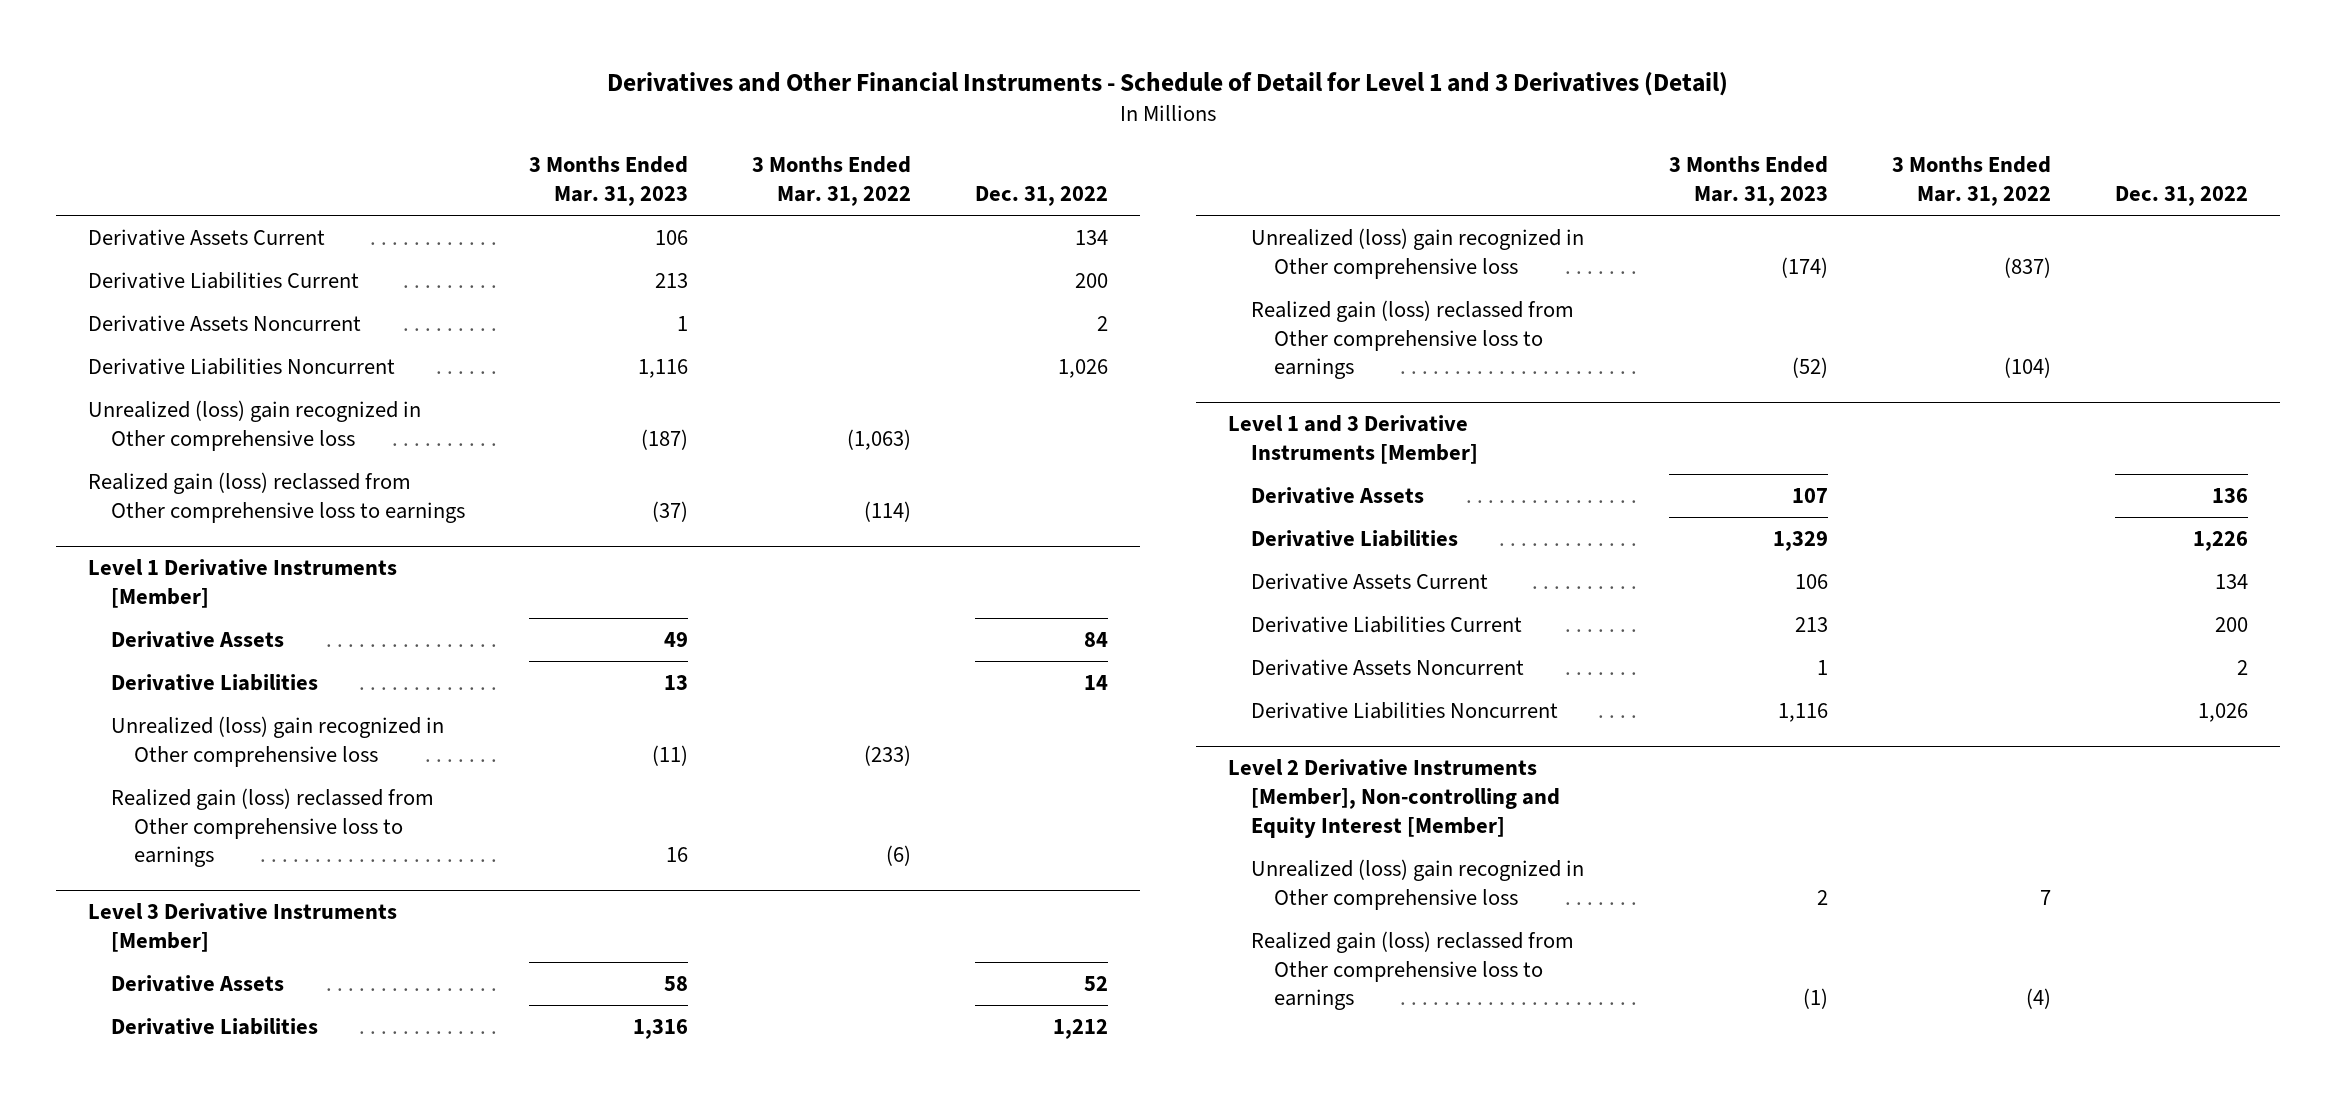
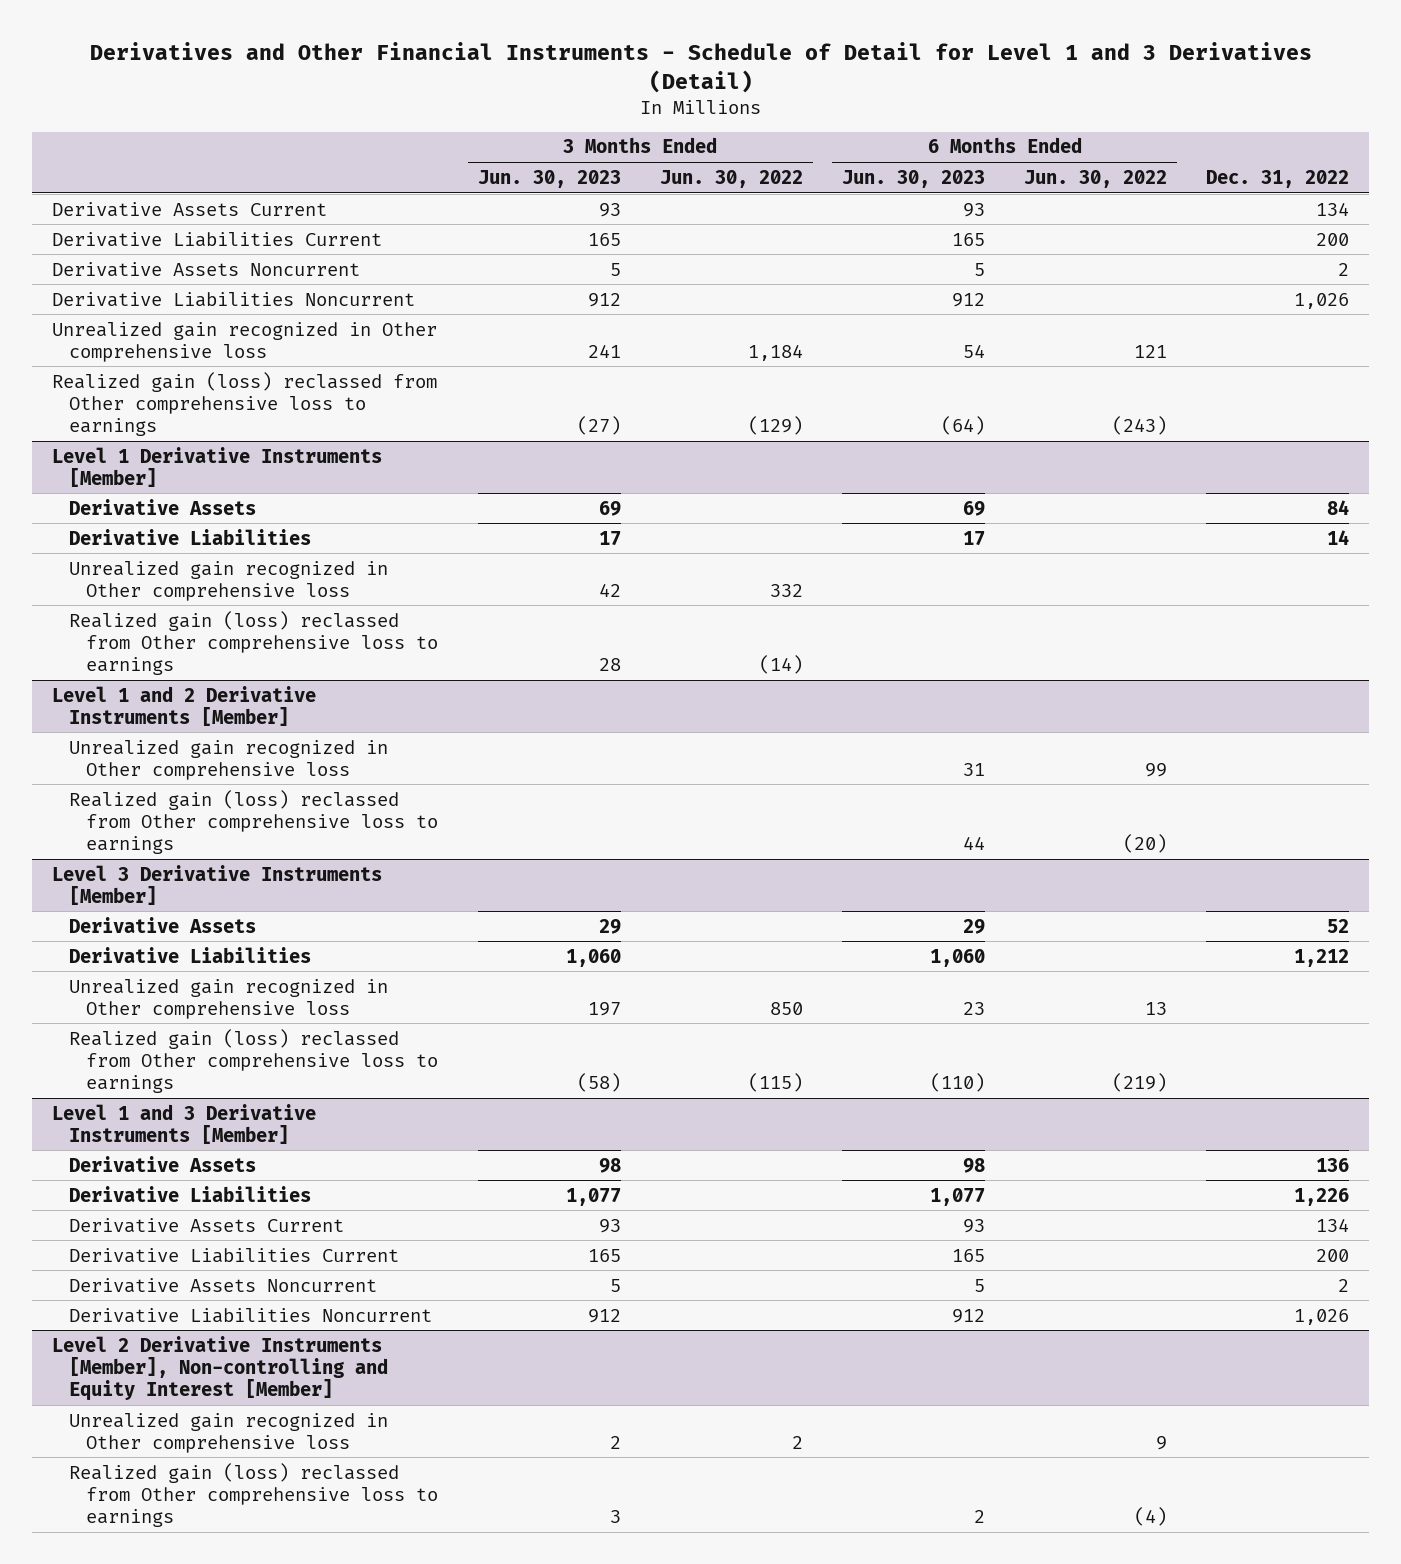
- | 3 Months Ended Mar. 31, 2023 | 3 Months Ended Mar. 31, 2022 | Dec. 31, 2022
+ | 3 Months Ended Jun. 30, 2023 | 3 Months Ended Jun. 30, 2022 | 6 Months Ended Jun. 30, 2023 | 6 Months Ended Jun. 30, 2022 | Dec. 31, 2022
- Unrealized (loss) gain recognized in Other comprehensive loss | (187) | (1,063) |
+ Unrealized gain recognized in Other comprehensive loss | 241 | 1,184 | 54 | 121 |
@ Level 1 Derivative Instruments [Member]
- Unrealized (loss) gain recognized in Other comprehensive loss | (11) | (233) |
+ Unrealized gain recognized in Other comprehensive loss | 42 | 332 | | |
+ Level 1 and 2 Derivative Instruments [Member]
+ Unrealized gain recognized in Other comprehensive loss | | | 31 | 99 |
+ Realized gain (loss) reclassed from Other comprehensive loss to earnings | | | 44 | (20) |
@ Level 3 Derivative Instruments [Member]
- Unrealized (loss) gain recognized in Other comprehensive loss | (174) | (837) |
+ Unrealized gain recognized in Other comprehensive loss | 197 | 850 | 23 | 13 |
@ Level 2 Derivative Instruments [Member], Non-controlling and Equity Interest [Member]
- Unrealized (loss) gain recognized in Other comprehensive loss | 2 | 7 |
+ Unrealized gain recognized in Other comprehensive loss | 2 | 2 | | 9 |

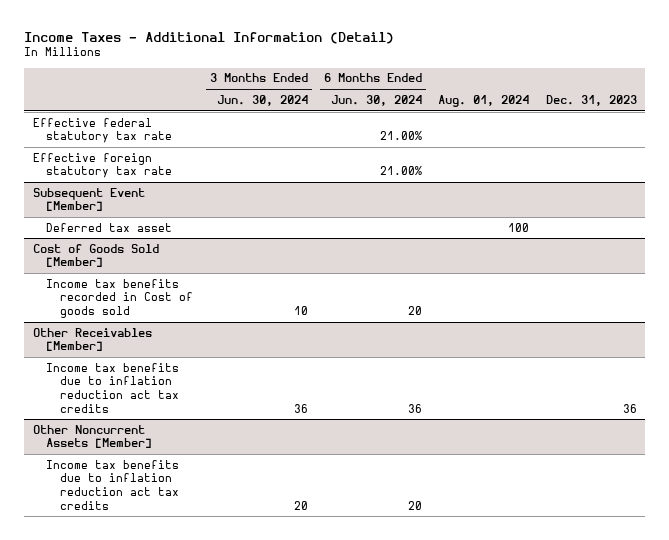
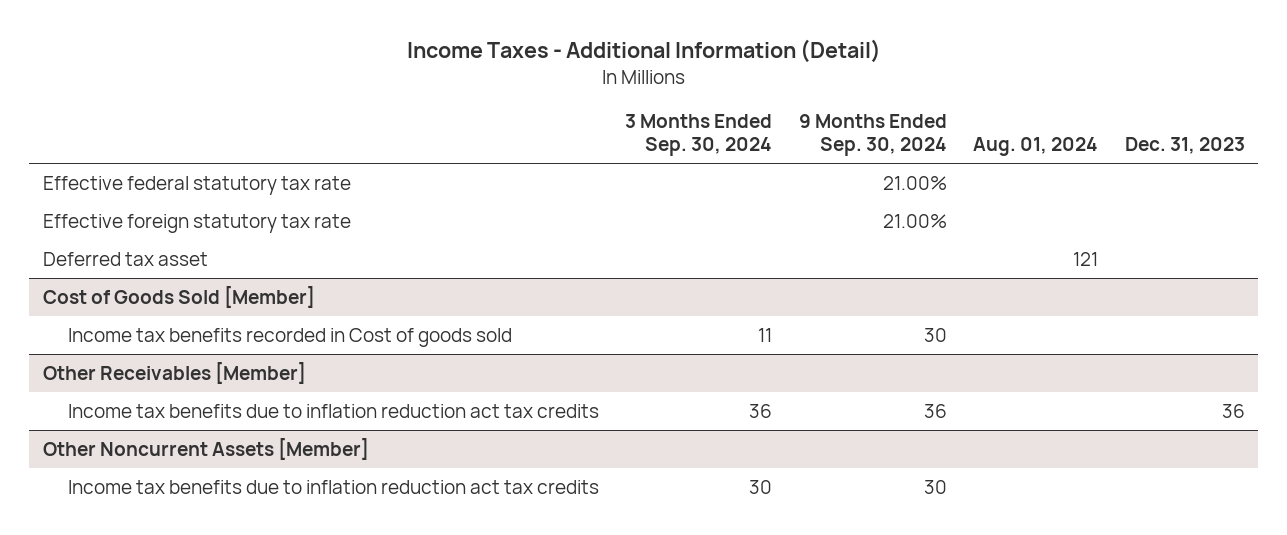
- | 3 Months Ended Jun. 30, 2024 | 6 Months Ended Jun. 30, 2024 | Aug. 01, 2024 | Dec. 31, 2023
+ | 3 Months Ended Sep. 30, 2024 | 9 Months Ended Sep. 30, 2024 | Aug. 01, 2024 | Dec. 31, 2023
- Subsequent Event [Member]
- Deferred tax asset | | | 100 |
+ Deferred tax asset | | | 121 |

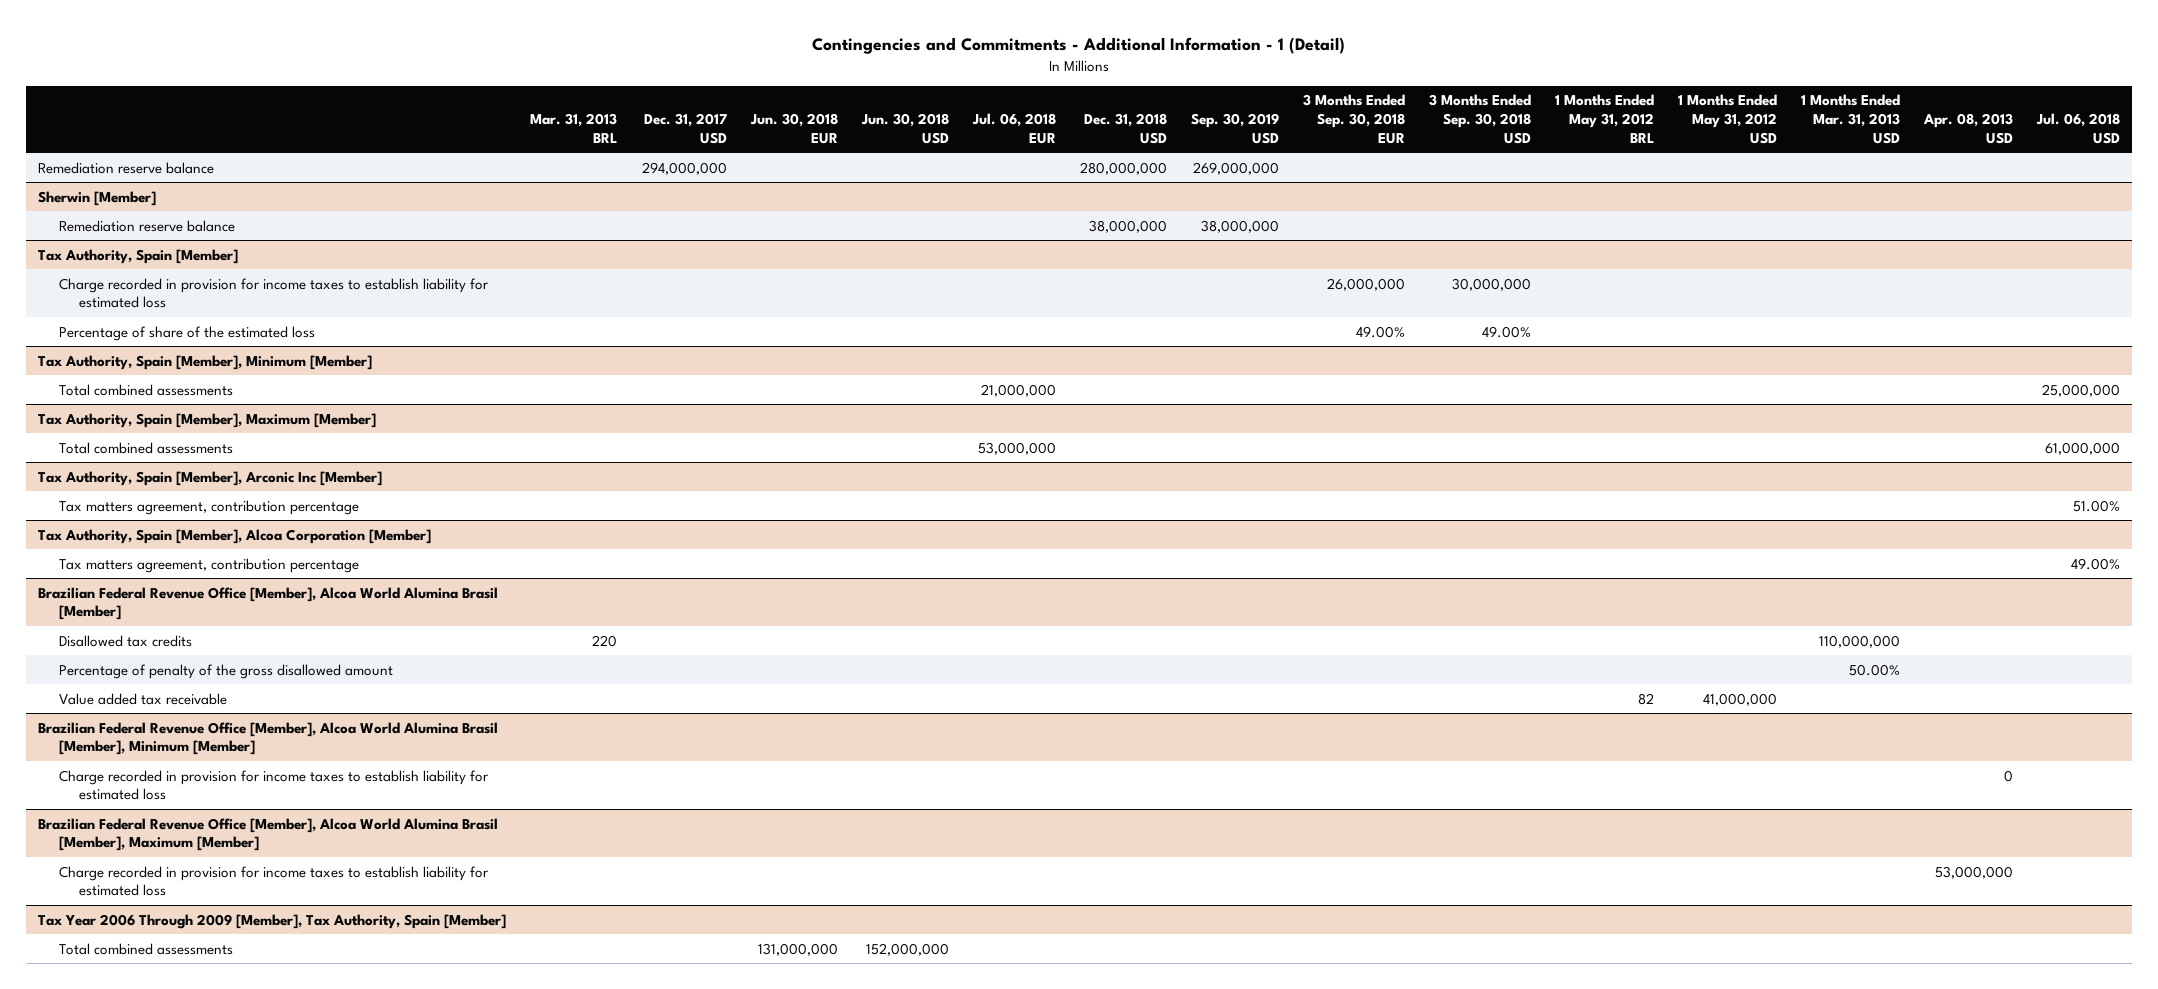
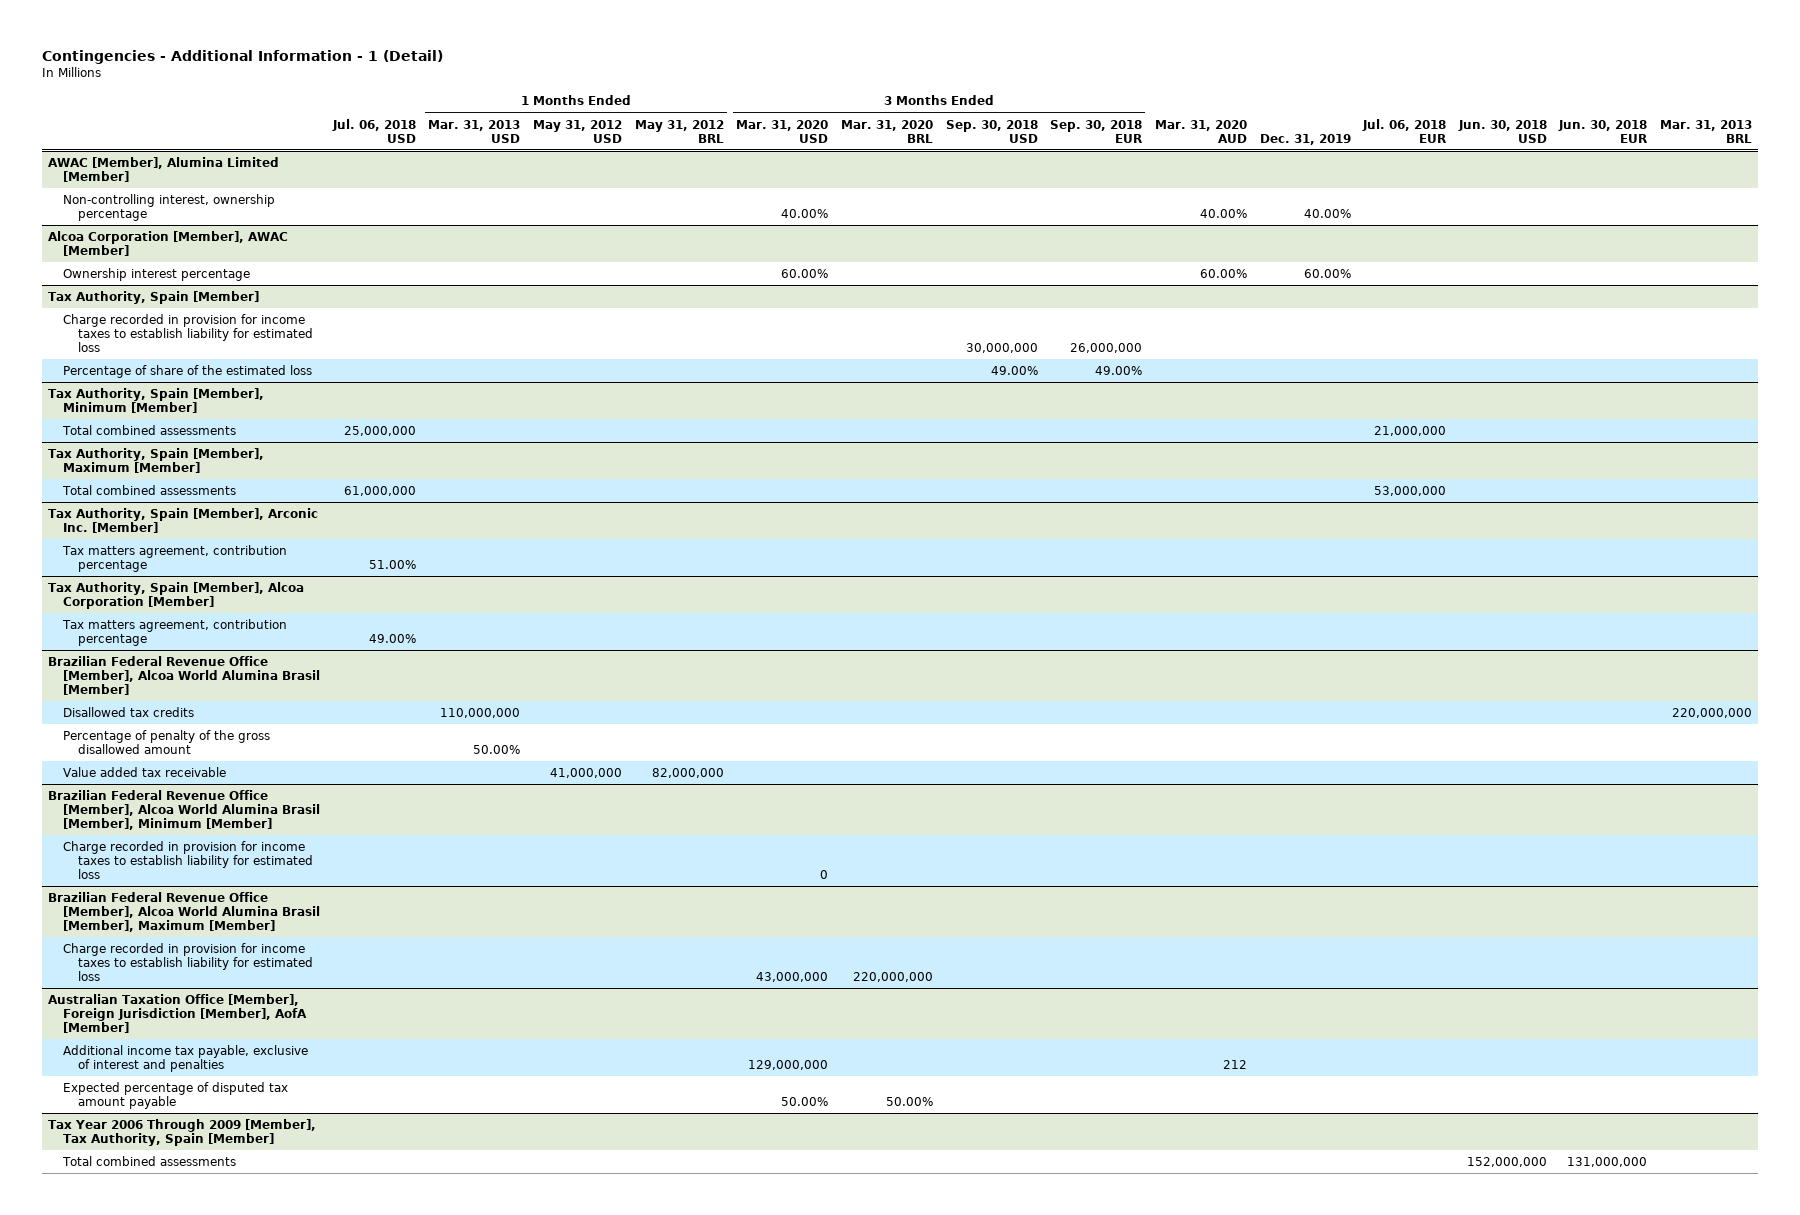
- Contingencies and Commitments - Additional Information - 1 (Detail)
+ Contingencies - Additional Information - 1 (Detail)
- | Mar. 31, 2013 BRL | Dec. 31, 2017 USD | Jun. 30, 2018 EUR | Jun. 30, 2018 USD | Jul. 06, 2018 EUR | Dec. 31, 2018 USD | Sep. 30, 2019 USD | 3 Months Ended Sep. 30, 2018 EUR | 3 Months Ended Sep. 30, 2018 USD | 1 Months Ended May 31, 2012 BRL | 1 Months Ended May 31, 2012 USD | 1 Months Ended Mar. 31, 2013 USD | Apr. 08, 2013 USD | Jul. 06, 2018 USD
+ | Jul. 06, 2018 USD | 1 Months Ended Mar. 31, 2013 USD | 1 Months Ended May 31, 2012 USD | 1 Months Ended May 31, 2012 BRL | 3 Months Ended Mar. 31, 2020 USD | 3 Months Ended Mar. 31, 2020 BRL | 3 Months Ended Sep. 30, 2018 USD | 3 Months Ended Sep. 30, 2018 EUR | Mar. 31, 2020 AUD | Dec. 31, 2019 | Jul. 06, 2018 EUR | Jun. 30, 2018 USD | Jun. 30, 2018 EUR | Mar. 31, 2013 BRL
- Remediation reserve balance | | 294,000,000 | | | | 280,000,000 | 269,000,000 | | | | | | |
- Sherwin [Member]
- Remediation reserve balance | | | | | | 38,000,000 | 38,000,000 | | | | | | |
+ AWAC [Member], Alumina Limited [Member]
+ Non-controlling interest, ownership percentage | | | | | 40.00% | | | | 40.00% | 40.00% | | | |
+ Alcoa Corporation [Member], AWAC [Member]
+ Ownership interest percentage | | | | | 60.00% | | | | 60.00% | 60.00% | | | |
- Tax Authority, Spain [Member], Arconic Inc [Member]
+ Tax Authority, Spain [Member], Arconic Inc. [Member]
@ Brazilian Federal Revenue Office [Member], Alcoa World Alumina Brasil [Member]
- Disallowed tax credits | 220 | | | | | | | | | | | 110,000,000 | |
+ Disallowed tax credits | | 110,000,000 | | | | | | | | | | | | 220,000,000
- Value added tax receivable | | | | | | | | | | 82 | 41,000,000 | | |
+ Value added tax receivable | | | 41,000,000 | 82,000,000 | | | | | | | | | |
+ Australian Taxation Office [Member], Foreign Jurisdiction [Member], AofA [Member]
+ Additional income tax payable, exclusive of interest and penalties | | | | | 129,000,000 | | | | 212 | | | | |
+ Expected percentage of disputed tax amount payable | | | | | 50.00% | 50.00% | | | | | | | |

